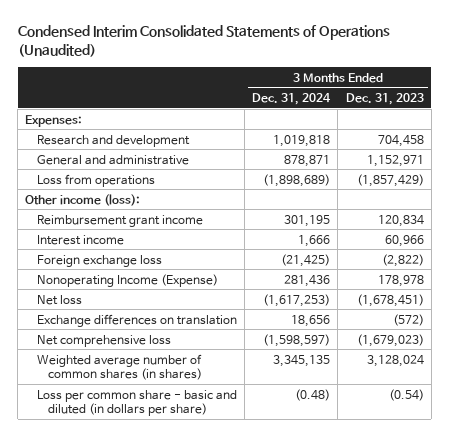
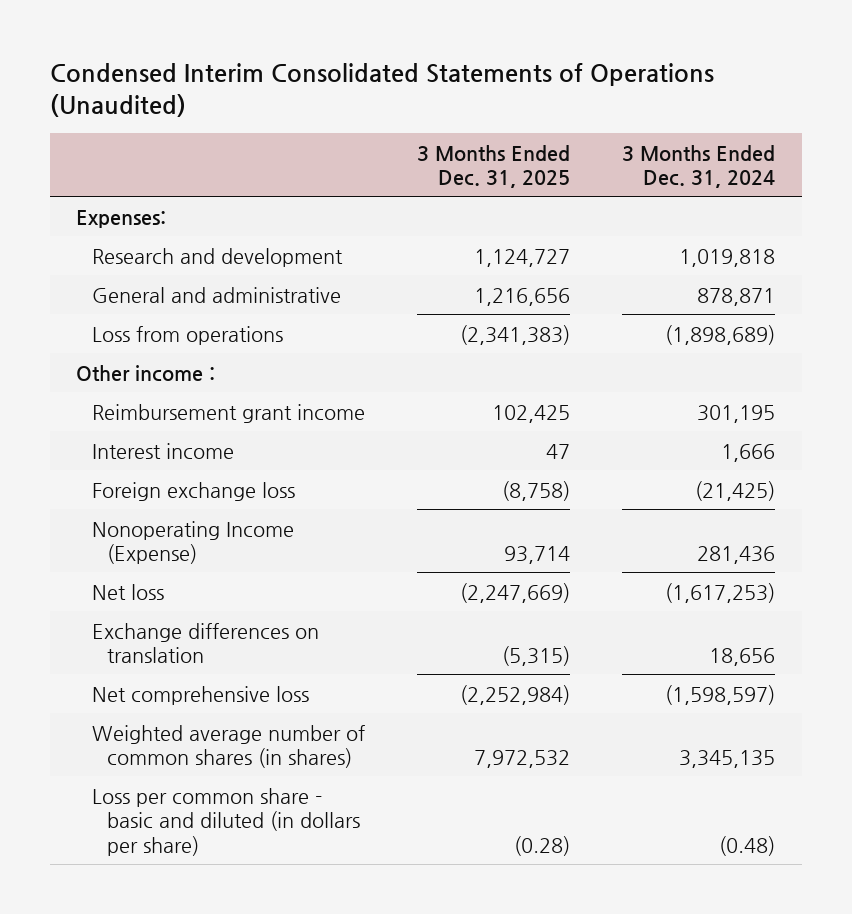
- | 3 Months Ended Dec. 31, 2024 | 3 Months Ended Dec. 31, 2023
+ | 3 Months Ended Dec. 31, 2025 | 3 Months Ended Dec. 31, 2024
- Other income (loss):
+ Other income :

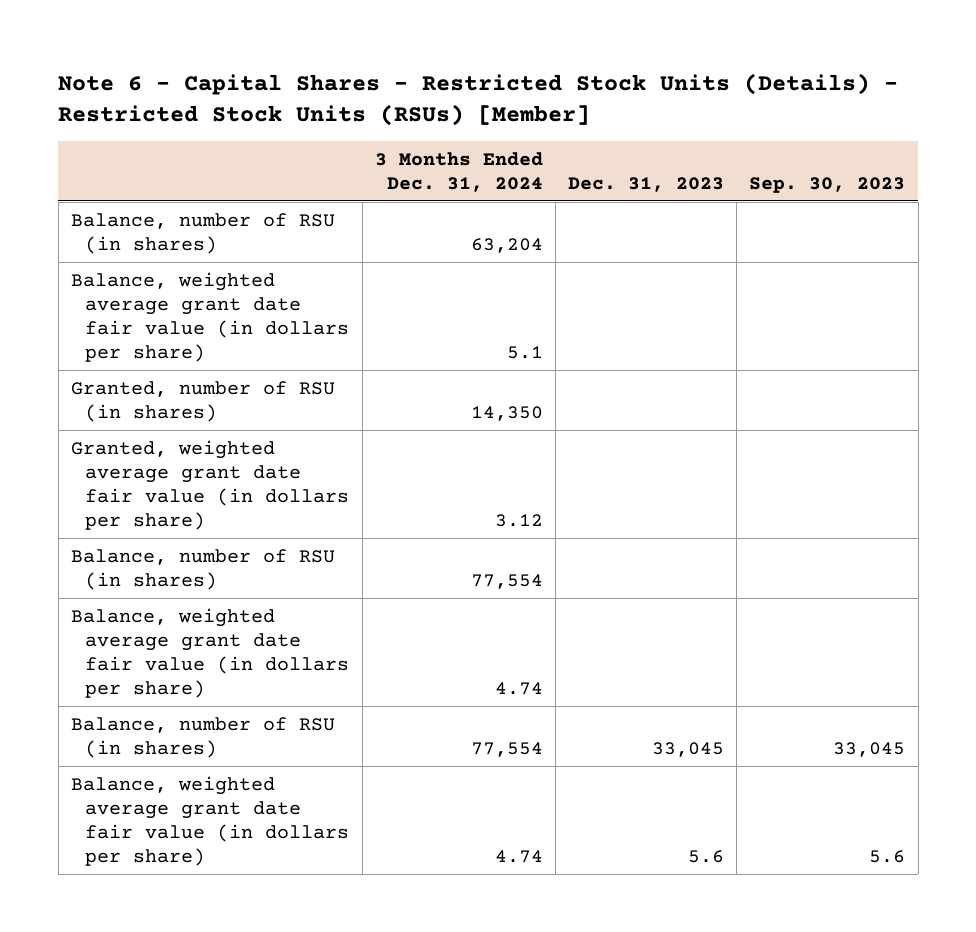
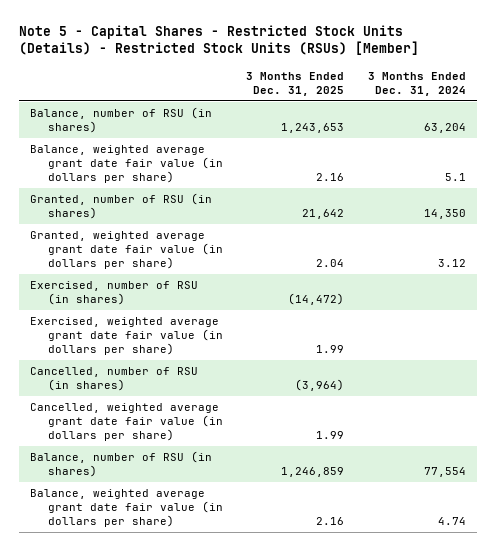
- Note 6 - Capital Shares - Restricted Stock Units (Details) - Restricted Stock Units (RSUs) [Member]
+ Note 5 - Capital Shares - Restricted Stock Units (Details) - Restricted Stock Units (RSUs) [Member]
- | 3 Months Ended Dec. 31, 2024 | Dec. 31, 2023 | Sep. 30, 2023
+ | 3 Months Ended Dec. 31, 2025 | 3 Months Ended Dec. 31, 2024
- Balance, number of RSU (in shares) | 77,554 | |
- Balance, weighted average grant date fair value (in dollars per share) | 4.74 | |
+ Exercised, number of RSU (in shares) | (14,472) |
+ Exercised, weighted average grant date fair value (in dollars per share) | 1.99 |
+ Cancelled, number of RSU (in shares) | (3,964) |
+ Cancelled, weighted average grant date fair value (in dollars per share) | 1.99 |

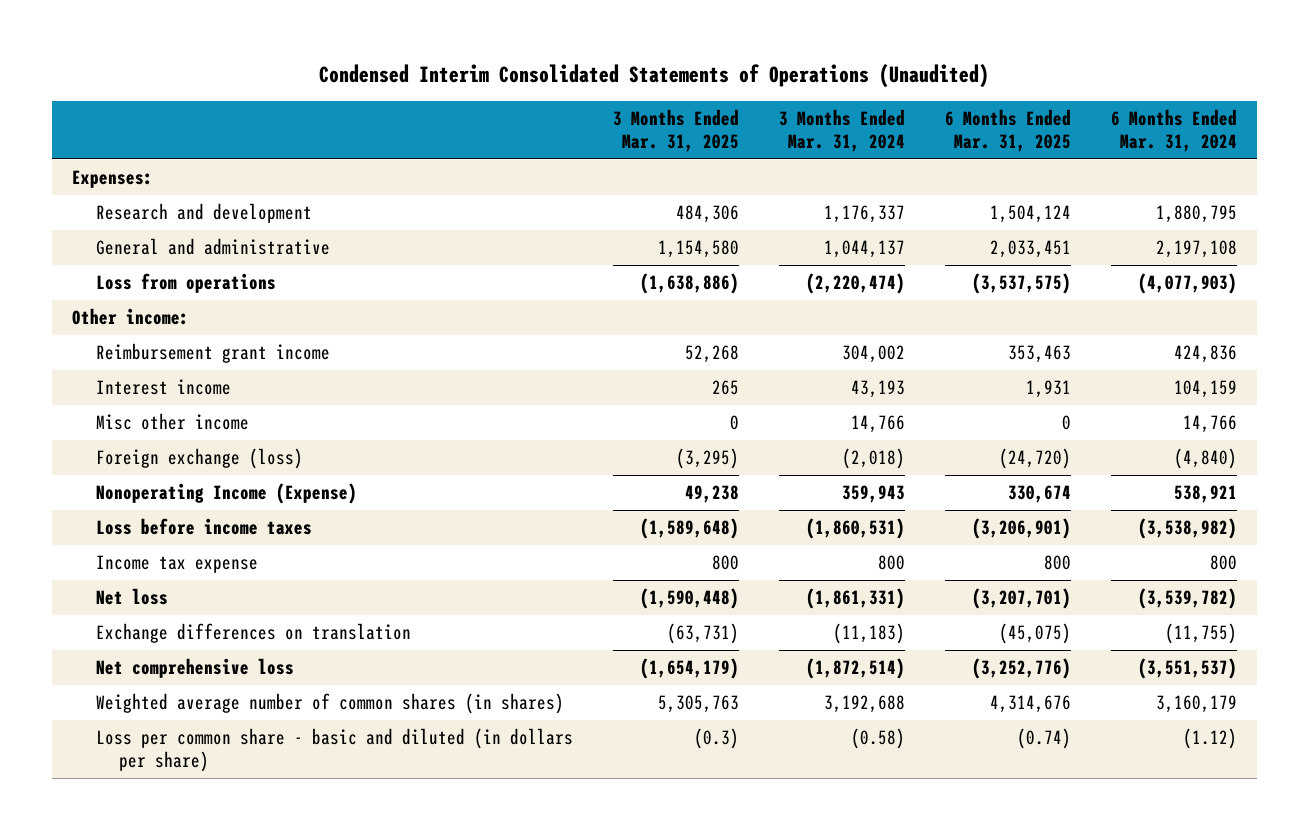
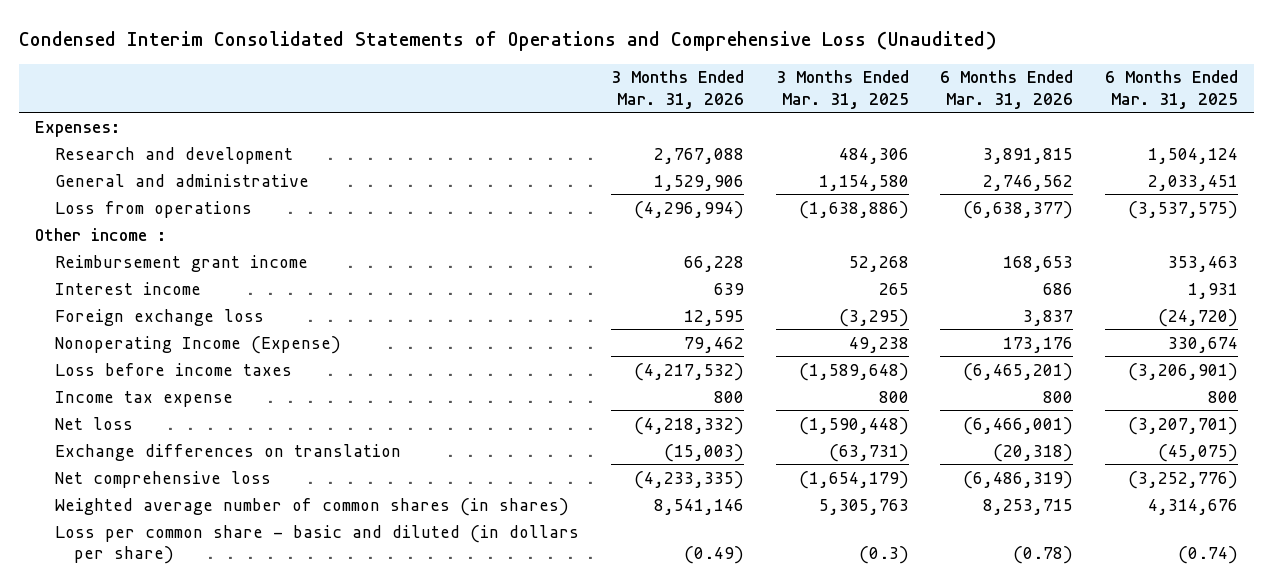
- Condensed Interim Consolidated Statements of Operations (Unaudited)
+ Condensed Interim Consolidated Statements of Operations and Comprehensive Loss (Unaudited)
- | 3 Months Ended Mar. 31, 2025 | 3 Months Ended Mar. 31, 2024 | 6 Months Ended Mar. 31, 2025 | 6 Months Ended Mar. 31, 2024
+ | 3 Months Ended Mar. 31, 2026 | 3 Months Ended Mar. 31, 2025 | 6 Months Ended Mar. 31, 2026 | 6 Months Ended Mar. 31, 2025
- Other income:
+ Other income :
- Misc other income | 0 | 14,766 | 0 | 14,766
- Foreign exchange (loss) | (3,295) | (2,018) | (24,720) | (4,840)
+ Foreign exchange loss | 12,595 | (3,295) | 3,837 | (24,720)

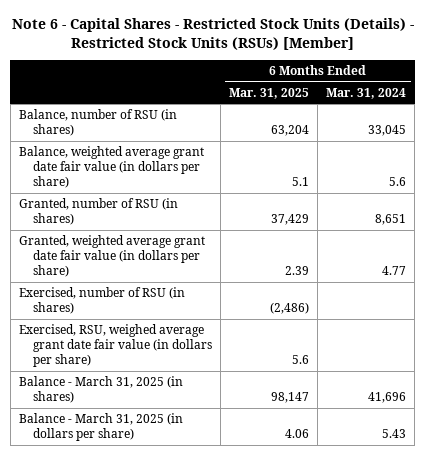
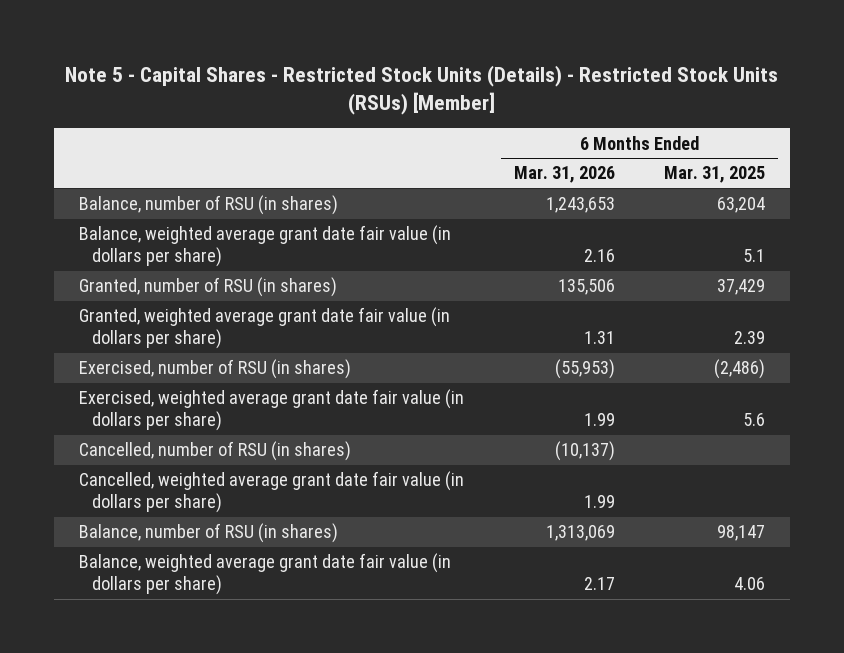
- Note 6 - Capital Shares - Restricted Stock Units (Details) - Restricted Stock Units (RSUs) [Member]
+ Note 5 - Capital Shares - Restricted Stock Units (Details) - Restricted Stock Units (RSUs) [Member]
- | 6 Months Ended Mar. 31, 2025 | 6 Months Ended Mar. 31, 2024
+ | 6 Months Ended Mar. 31, 2026 | 6 Months Ended Mar. 31, 2025
- Exercised, RSU, weighed average grant date fair value (in dollars per share) | 5.6 |
- Balance - March 31, 2025 (in shares) | 98,147 | 41,696
- Balance - March 31, 2025 (in dollars per share) | 4.06 | 5.43
+ Exercised, weighted average grant date fair value (in dollars per share) | 1.99 | 5.6
+ Cancelled, number of RSU (in shares) | (10,137) |
+ Cancelled, weighted average grant date fair value (in dollars per share) | 1.99 |
+ Balance, number of RSU (in shares) | 1,313,069 | 98,147
+ Balance, weighted average grant date fair value (in dollars per share) | 2.17 | 4.06

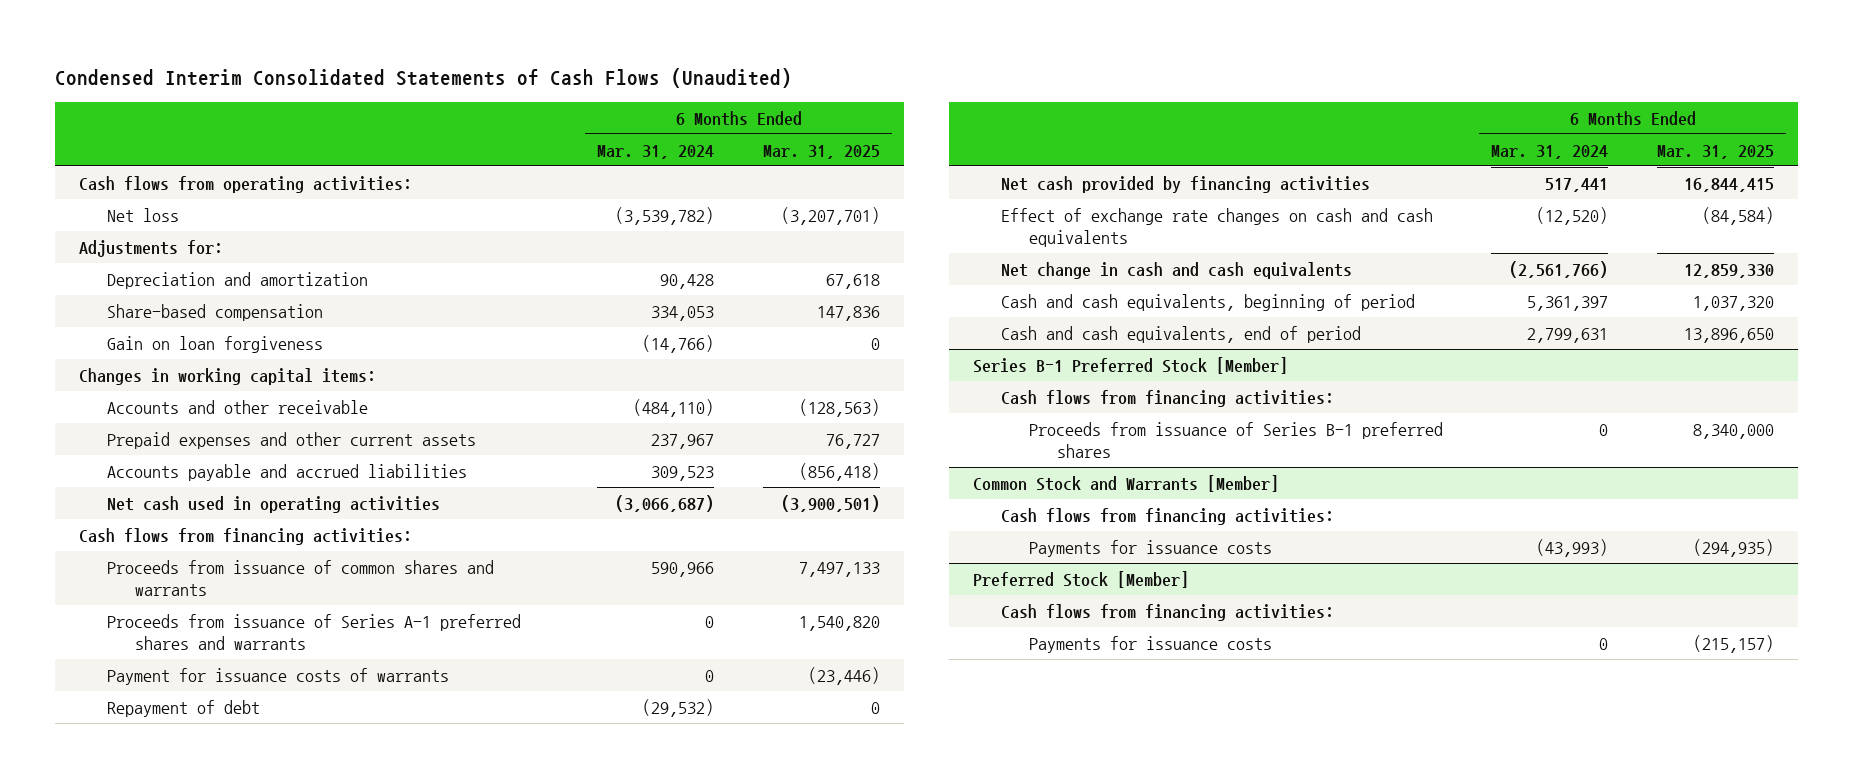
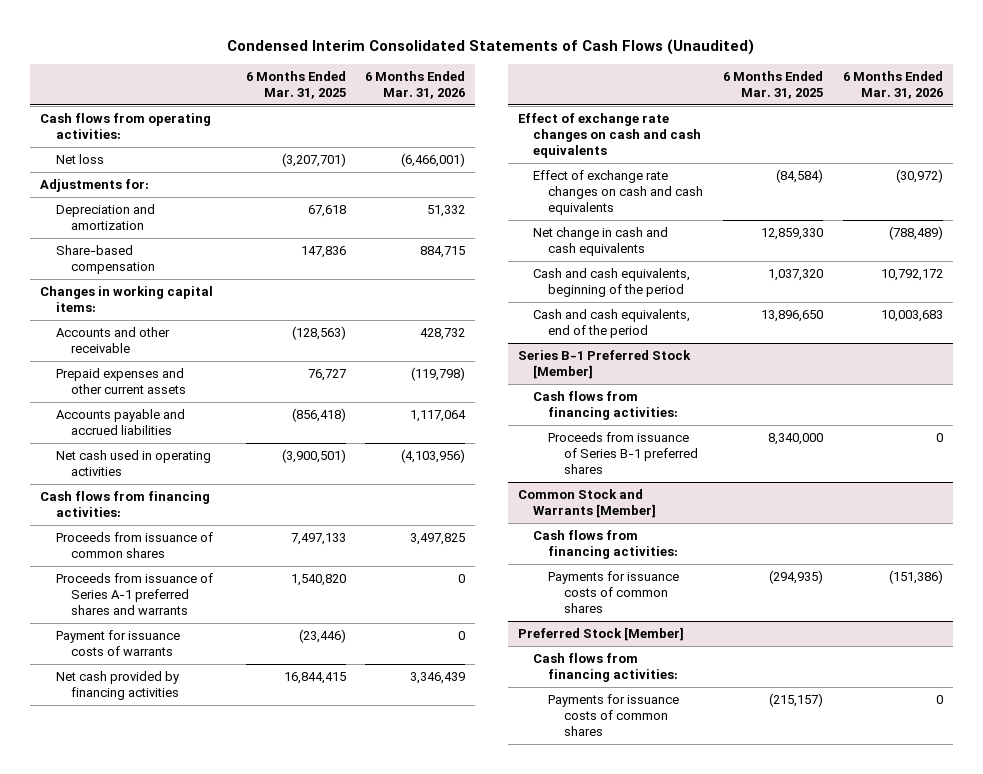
- | 6 Months Ended Mar. 31, 2024 | 6 Months Ended Mar. 31, 2025
+ | 6 Months Ended Mar. 31, 2025 | 6 Months Ended Mar. 31, 2026
- Gain on loan forgiveness | (14,766) | 0
- Proceeds from issuance of common shares and warrants | 590,966 | 7,497,133
+ Proceeds from issuance of common shares | 7,497,133 | 3,497,825
- Repayment of debt | (29,532) | 0
+ Effect of exchange rate changes on cash and cash equivalents
- Cash and cash equivalents, beginning of period | 5,361,397 | 1,037,320
- Cash and cash equivalents, end of period | 2,799,631 | 13,896,650
+ Cash and cash equivalents, beginning of the period | 1,037,320 | 10,792,172
+ Cash and cash equivalents, end of the period | 13,896,650 | 10,003,683
@ Common Stock and Warrants [Member]
- Payments for issuance costs | (43,993) | (294,935)
+ Payments for issuance costs of common shares | (294,935) | (151,386)
@ Preferred Stock [Member]
- Payments for issuance costs | 0 | (215,157)
+ Payments for issuance costs of common shares | (215,157) | 0

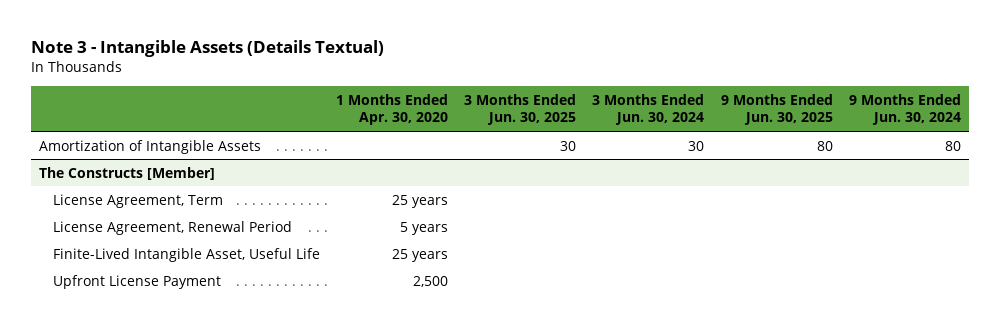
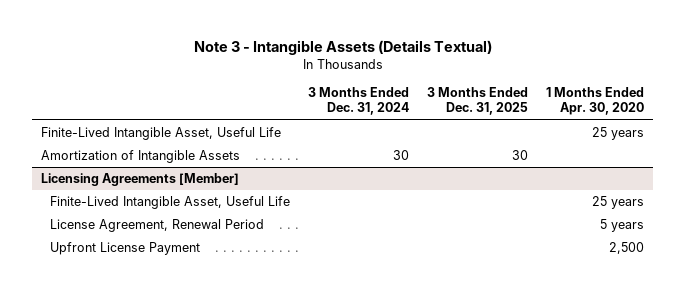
- | 1 Months Ended Apr. 30, 2020 | 3 Months Ended Jun. 30, 2025 | 3 Months Ended Jun. 30, 2024 | 9 Months Ended Jun. 30, 2025 | 9 Months Ended Jun. 30, 2024
+ | 3 Months Ended Dec. 31, 2024 | 3 Months Ended Dec. 31, 2025 | 1 Months Ended Apr. 30, 2020
+ Finite-Lived Intangible Asset, Useful Life | | | 25 years
- The Constructs [Member]
- License Agreement, Term | 25 years | | | |
- License Agreement, Renewal Period | 5 years | | | |
+ Licensing Agreements [Member]
+ License Agreement, Renewal Period | | | 5 years

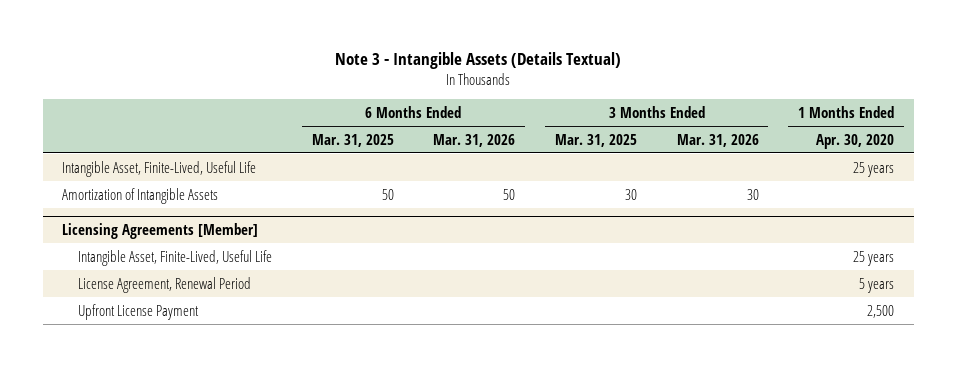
- | 3 Months Ended Dec. 31, 2024 | 3 Months Ended Dec. 31, 2025 | 1 Months Ended Apr. 30, 2020
+ | 6 Months Ended Mar. 31, 2025 | 6 Months Ended Mar. 31, 2026 | 3 Months Ended Mar. 31, 2025 | 3 Months Ended Mar. 31, 2026 | 1 Months Ended Apr. 30, 2020
- Finite-Lived Intangible Asset, Useful Life | | | 25 years
+ Intangible Asset, Finite-Lived, Useful Life | | | | | 25 years
@ Licensing Agreements [Member]
- Finite-Lived Intangible Asset, Useful Life | | | 25 years
+ Intangible Asset, Finite-Lived, Useful Life | | | | | 25 years

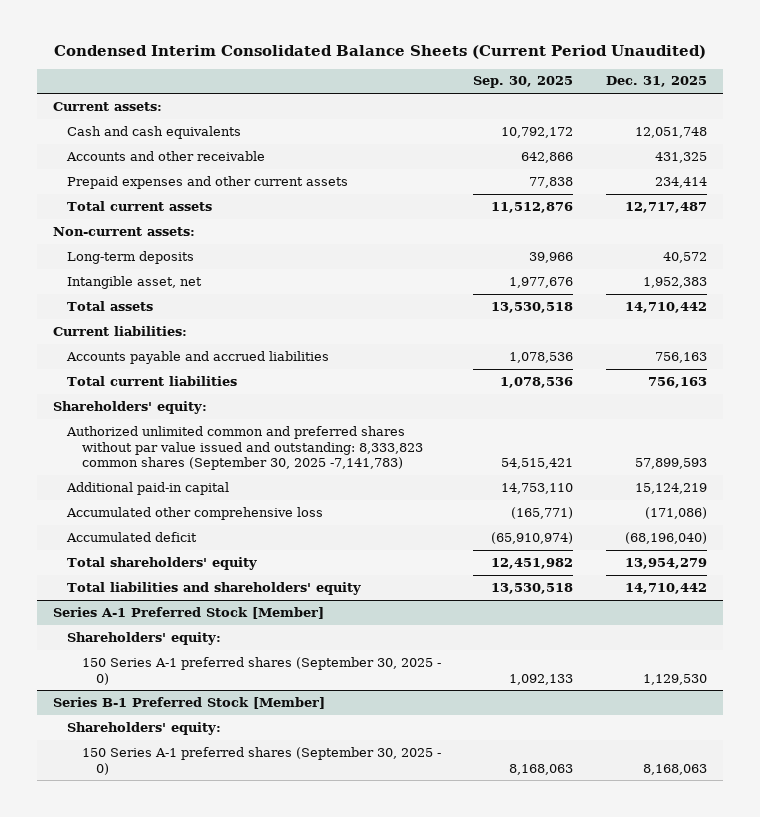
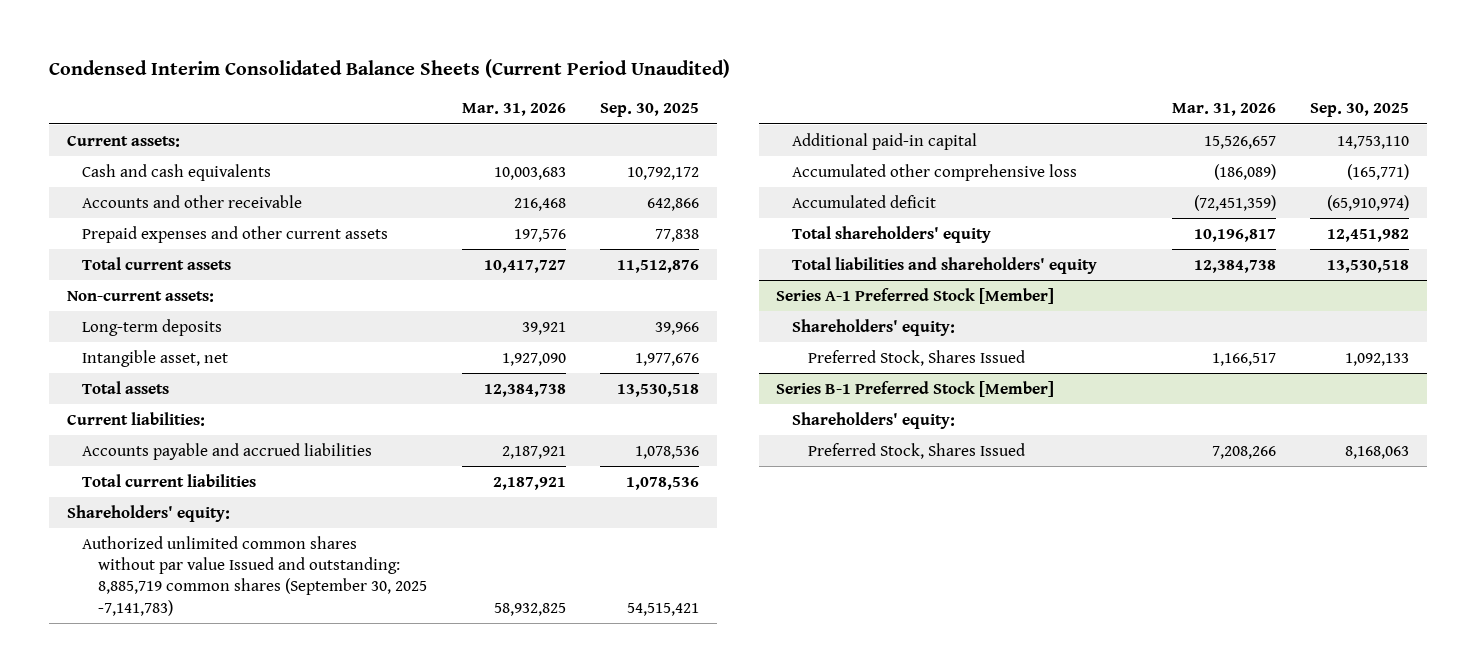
- | Sep. 30, 2025 | Dec. 31, 2025
+ | Mar. 31, 2026 | Sep. 30, 2025
- Authorized unlimited common and preferred shares without par value issued and outstanding: 8,333,823 common shares (September 30, 2025 -7,141,783) | 54,515,421 | 57,899,593
+ Authorized unlimited common shares without par value Issued and outstanding: 8,885,719 common shares (September 30, 2025 -7,141,783) | 58,932,825 | 54,515,421
@ Series A-1 Preferred Stock [Member]
- 150 Series A-1 preferred shares (September 30, 2025 - 0) | 1,092,133 | 1,129,530
+ Preferred Stock, Shares Issued | 1,166,517 | 1,092,133
@ Series B-1 Preferred Stock [Member]
- 150 Series A-1 preferred shares (September 30, 2025 - 0) | 8,168,063 | 8,168,063
+ Preferred Stock, Shares Issued | 7,208,266 | 8,168,063

